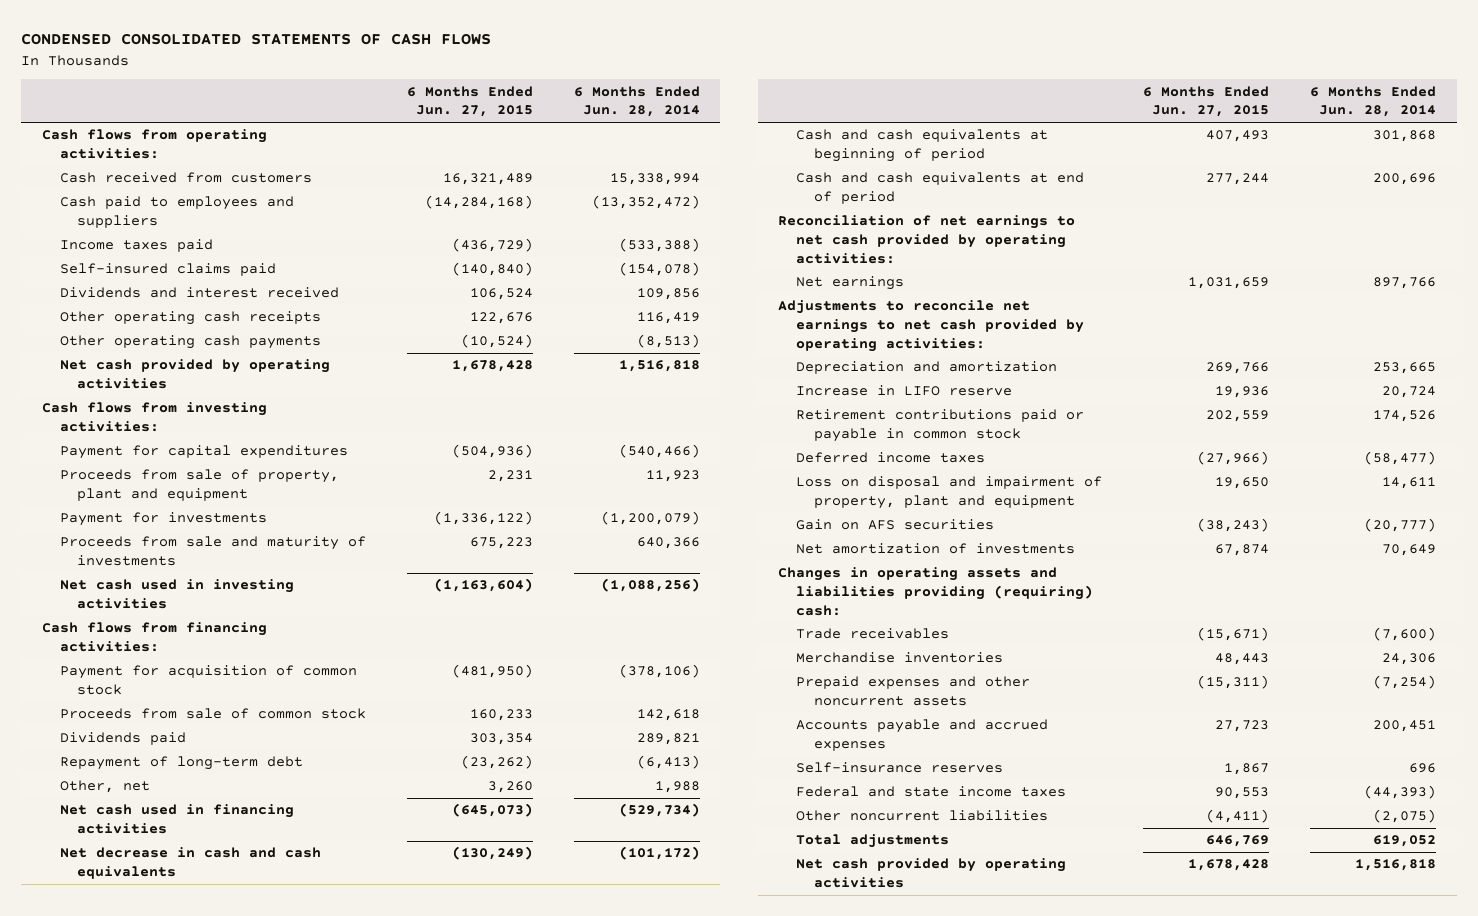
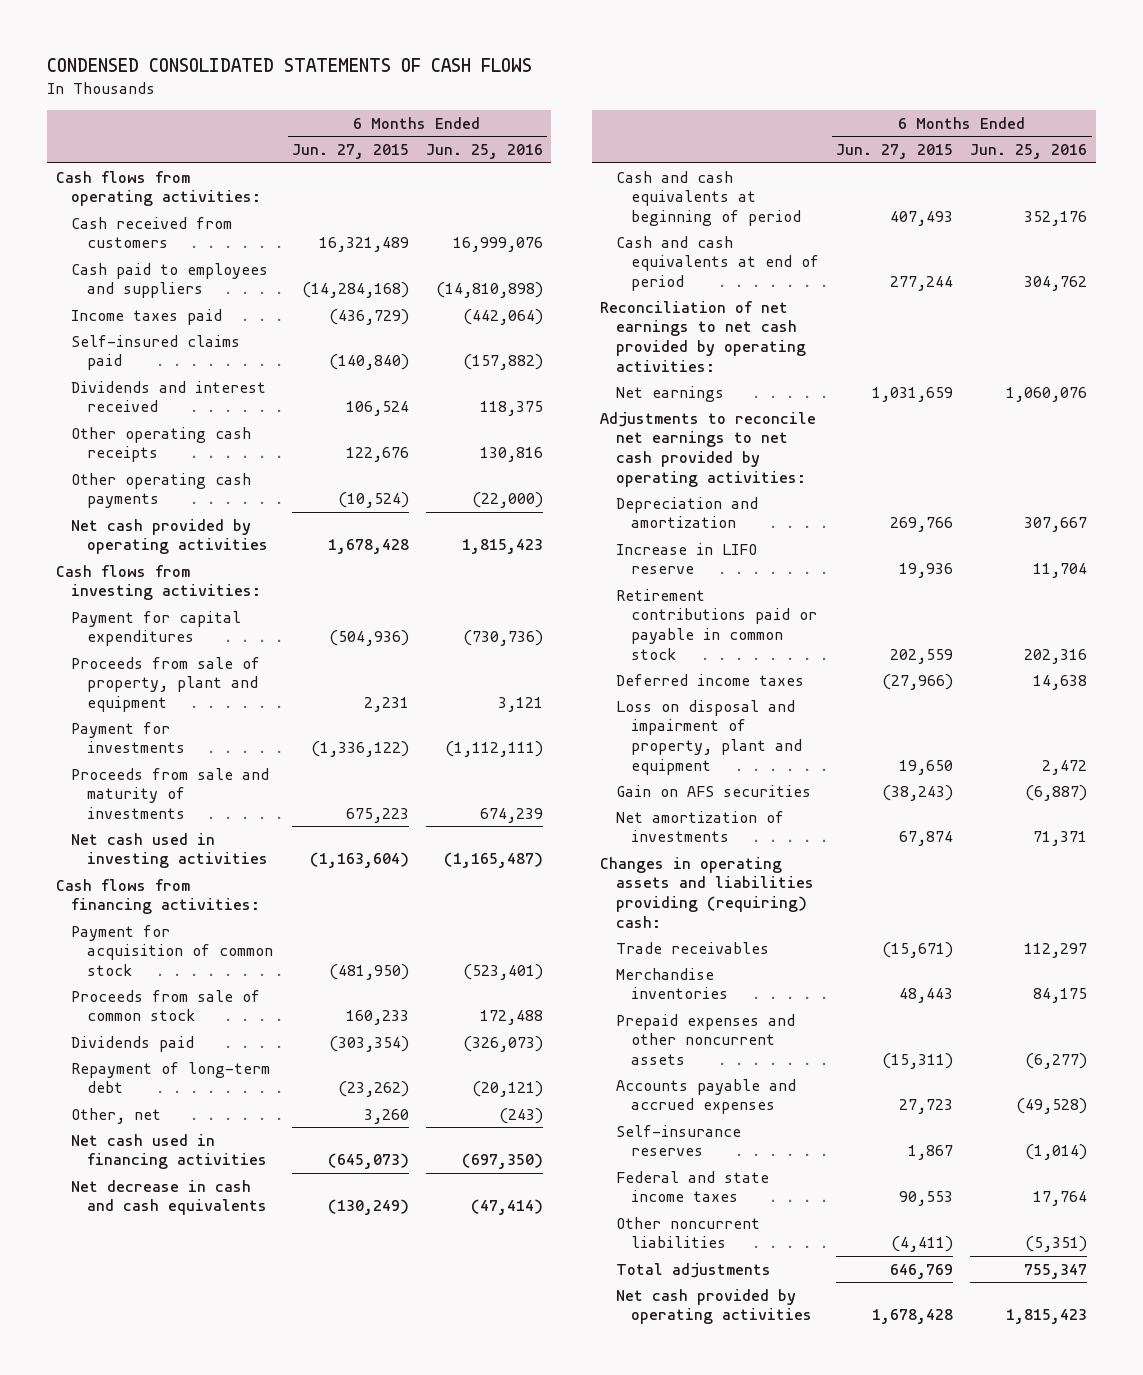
- | 6 Months Ended Jun. 27, 2015 | 6 Months Ended Jun. 28, 2014
+ | 6 Months Ended Jun. 27, 2015 | 6 Months Ended Jun. 25, 2016
- Dividends paid | 303,354 | 289,821
+ Dividends paid | (303,354) | (326,073)

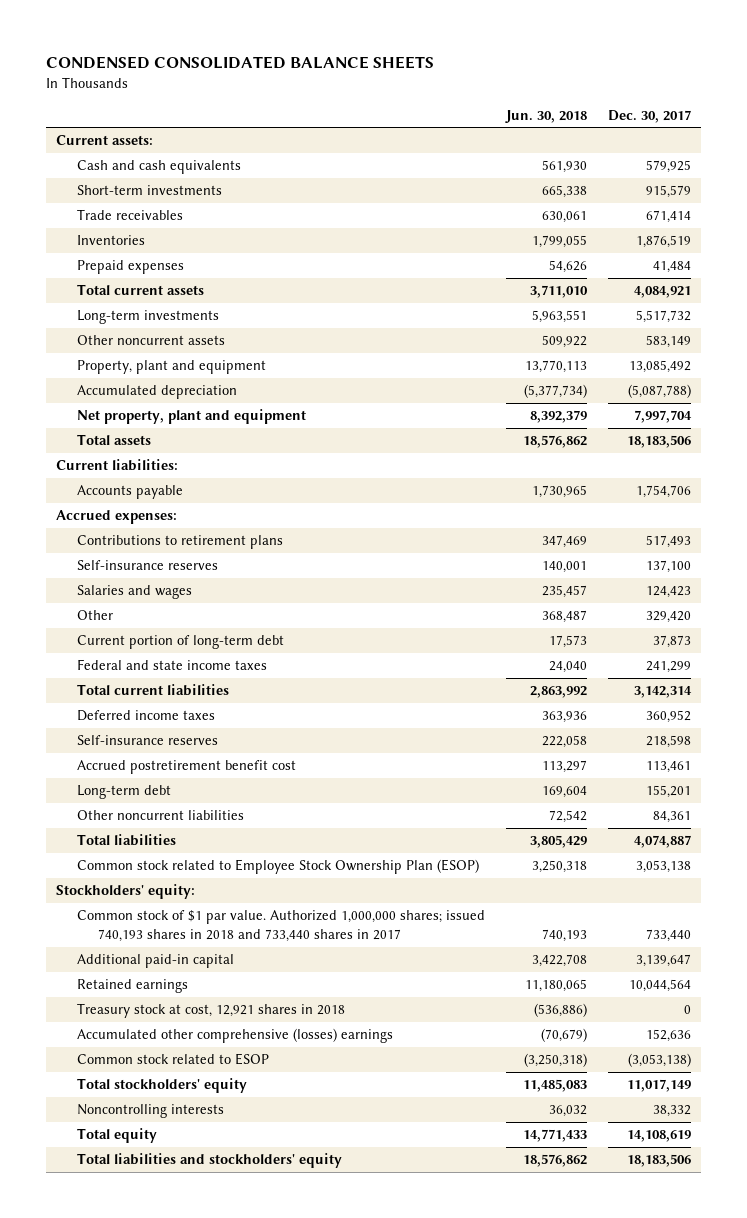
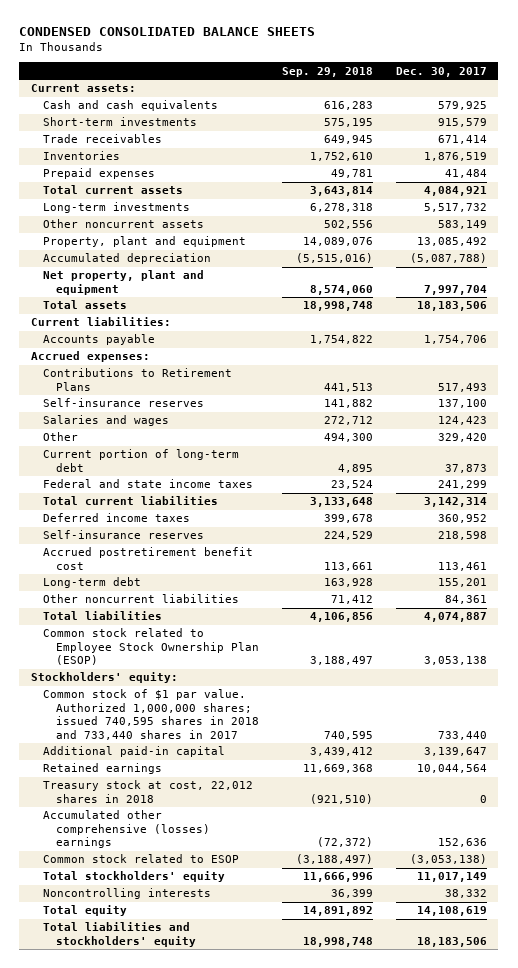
- | Jun. 30, 2018 | Dec. 30, 2017
+ | Sep. 29, 2018 | Dec. 30, 2017
- Contributions to retirement plans | 347,469 | 517,493
+ Contributions to Retirement Plans | 441,513 | 517,493
- Common stock of $1 par value. Authorized 1,000,000 shares; issued 740,193 shares in 2018 and 733,440 shares in 2017 | 740,193 | 733,440
+ Common stock of $1 par value. Authorized 1,000,000 shares; issued 740,595 shares in 2018 and 733,440 shares in 2017 | 740,595 | 733,440
- Treasury stock at cost, 12,921 shares in 2018 | (536,886) | 0
+ Treasury stock at cost, 22,012 shares in 2018 | (921,510) | 0

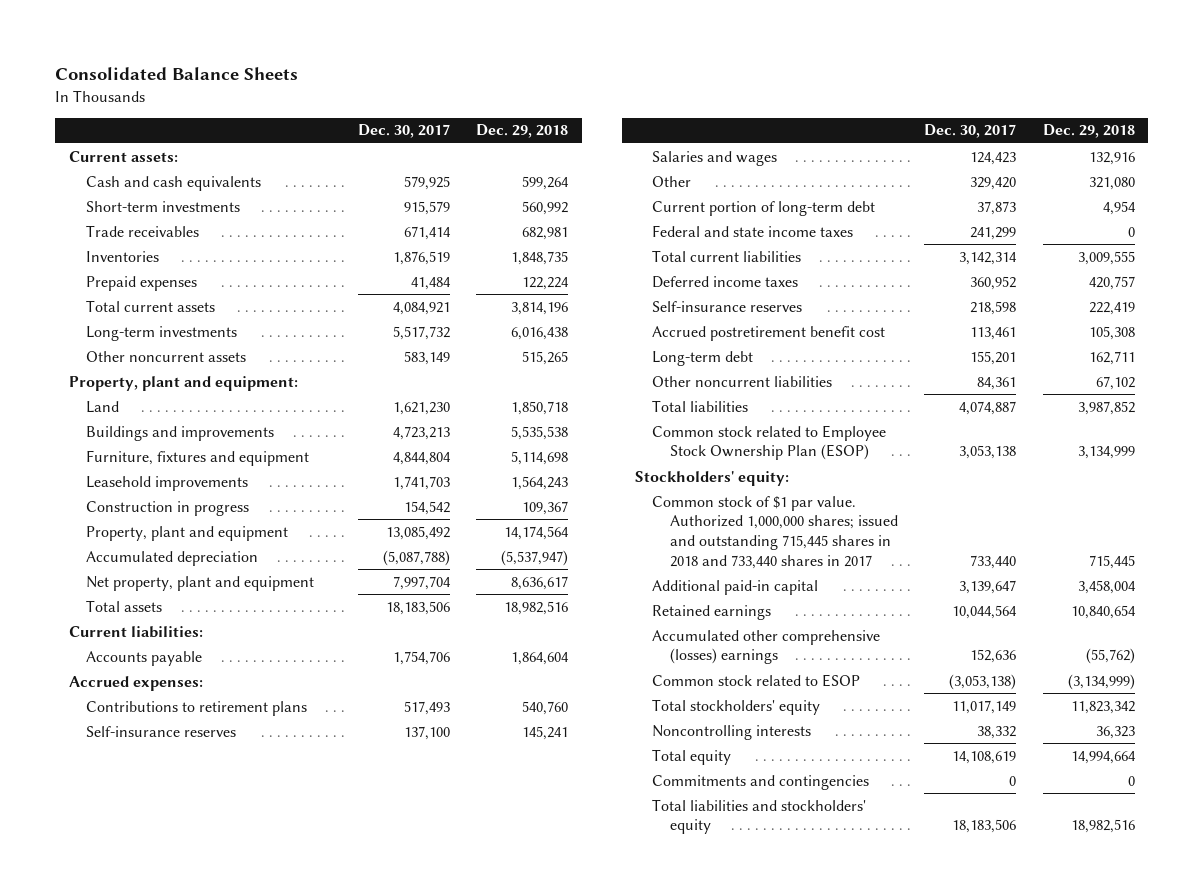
- CONDENSED CONSOLIDATED BALANCE SHEETS
+ Consolidated Balance Sheets
- | Sep. 29, 2018 | Dec. 30, 2017
+ | Dec. 30, 2017 | Dec. 29, 2018
+ Property, plant and equipment:
+ Land | 1,621,230 | 1,850,718
+ Buildings and improvements | 4,723,213 | 5,535,538
+ Furniture, fixtures and equipment | 4,844,804 | 5,114,698
+ Leasehold improvements | 1,741,703 | 1,564,243
+ Construction in progress | 154,542 | 109,367
- Contributions to Retirement Plans | 441,513 | 517,493
+ Contributions to retirement plans | 517,493 | 540,760
- Common stock of $1 par value. Authorized 1,000,000 shares; issued 740,595 shares in 2018 and 733,440 shares in 2017 | 740,595 | 733,440
+ Common stock of $1 par value. Authorized 1,000,000 shares; issued and outstanding 715,445 shares in 2018 and 733,440 shares in 2017 | 733,440 | 715,445
- Treasury stock at cost, 22,012 shares in 2018 | (921,510) | 0
+ Commitments and contingencies | 0 | 0

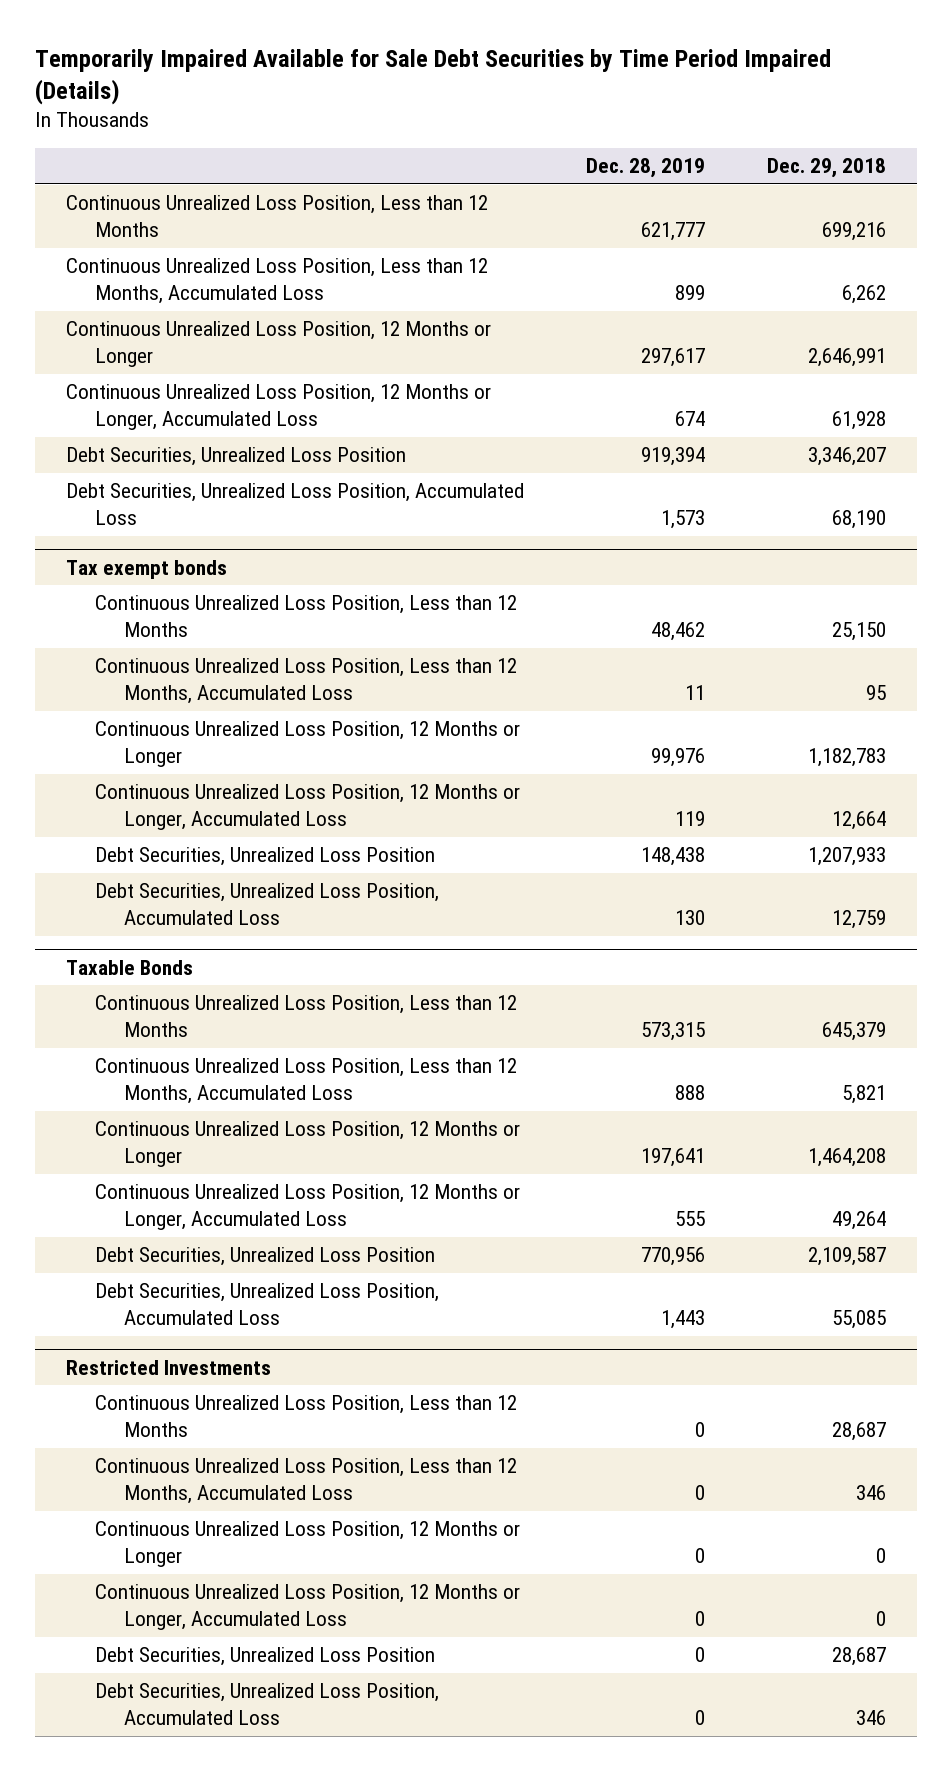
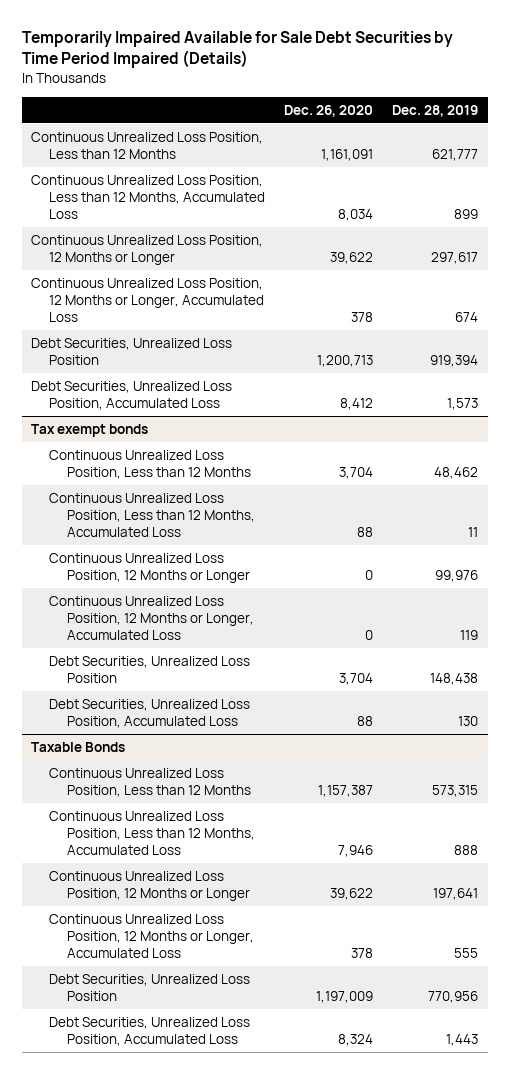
- | Dec. 28, 2019 | Dec. 29, 2018
+ | Dec. 26, 2020 | Dec. 28, 2019
- Restricted Investments
- Continuous Unrealized Loss Position, Less than 12 Months | 0 | 28,687
- Continuous Unrealized Loss Position, Less than 12 Months, Accumulated Loss | 0 | 346
- Continuous Unrealized Loss Position, 12 Months or Longer | 0 | 0
- Continuous Unrealized Loss Position, 12 Months or Longer, Accumulated Loss | 0 | 0
- Debt Securities, Unrealized Loss Position | 0 | 28,687
- Debt Securities, Unrealized Loss Position, Accumulated Loss | 0 | 346

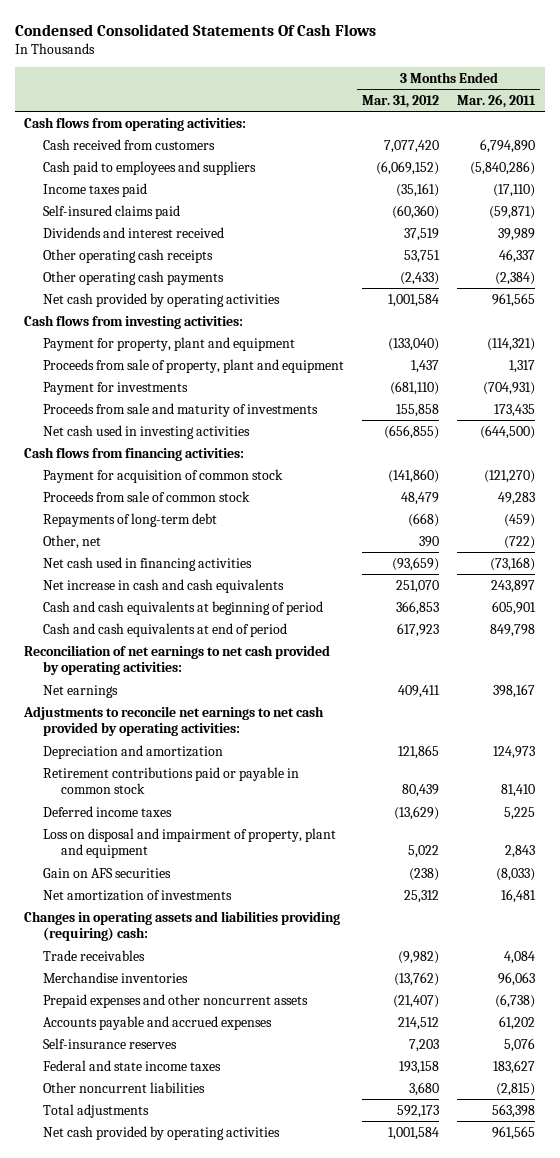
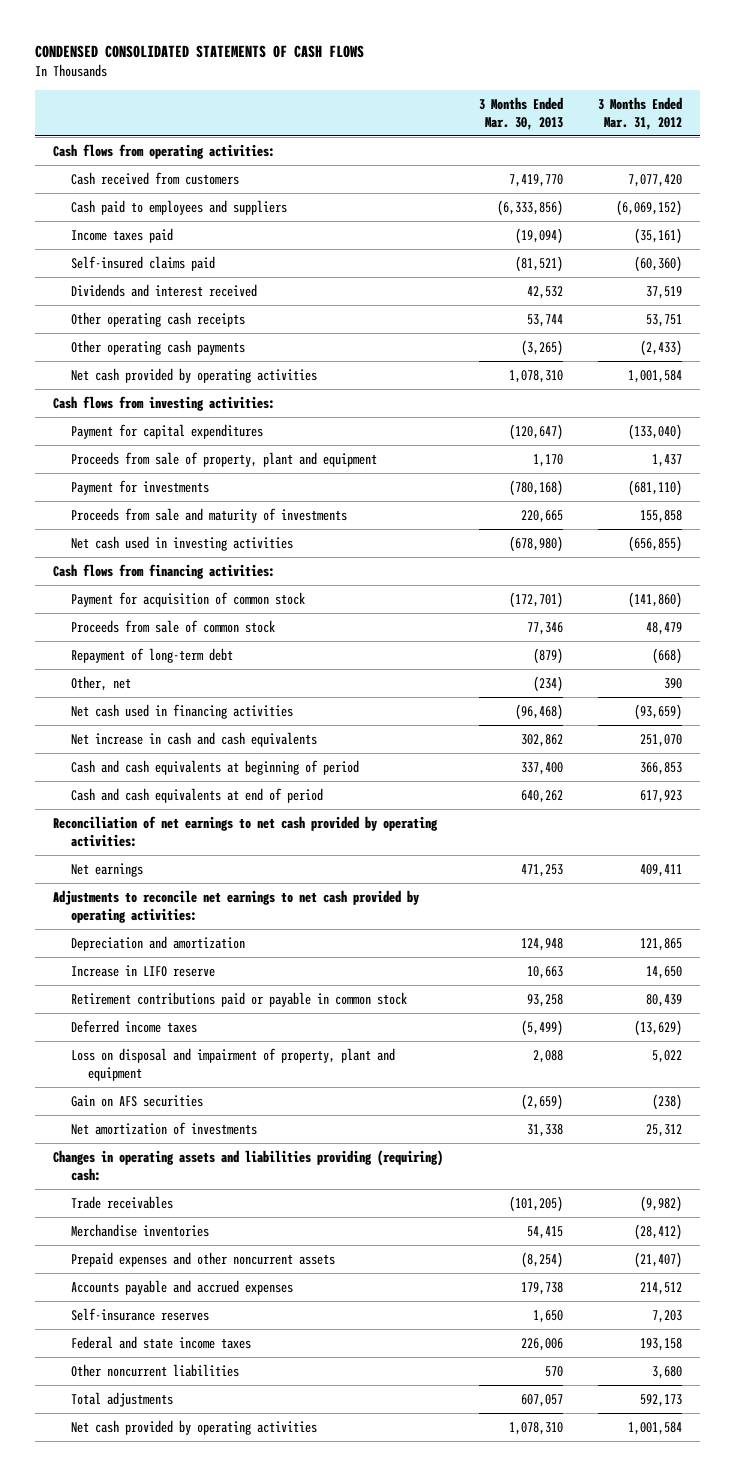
- Condensed Consolidated Statements Of Cash Flows
+ CONDENSED CONSOLIDATED STATEMENTS OF CASH FLOWS
- | 3 Months Ended Mar. 31, 2012 | 3 Months Ended Mar. 26, 2011
+ | 3 Months Ended Mar. 30, 2013 | 3 Months Ended Mar. 31, 2012
- Payment for property, plant and equipment | (133,040) | (114,321)
+ Payment for capital expenditures | (120,647) | (133,040)
- Repayments of long-term debt | (668) | (459)
+ Repayment of long-term debt | (879) | (668)
+ Increase in LIFO reserve | 10,663 | 14,650
- Merchandise inventories | (13,762) | 96,063
+ Merchandise inventories | 54,415 | (28,412)

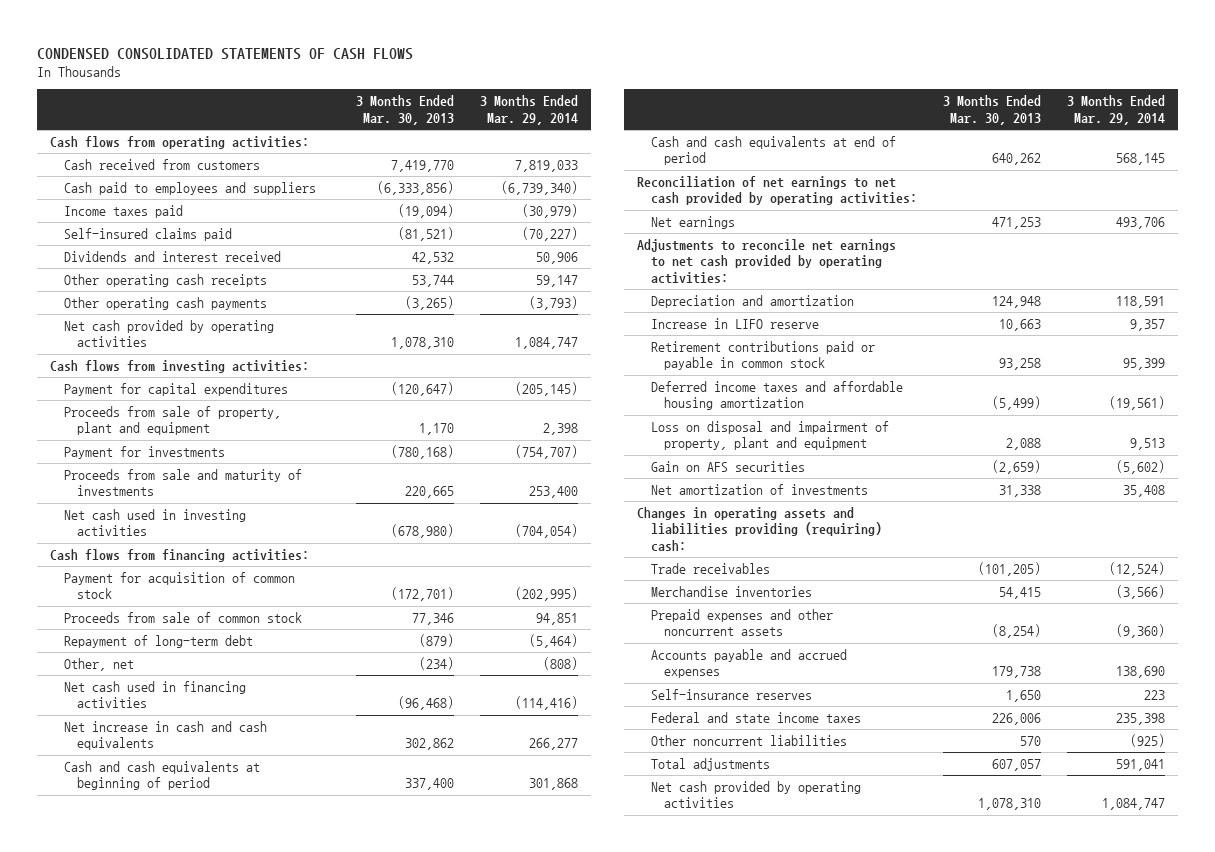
- | 3 Months Ended Mar. 30, 2013 | 3 Months Ended Mar. 31, 2012
+ | 3 Months Ended Mar. 30, 2013 | 3 Months Ended Mar. 29, 2014
- Deferred income taxes | (5,499) | (13,629)
+ Deferred income taxes and affordable housing amortization | (5,499) | (19,561)

